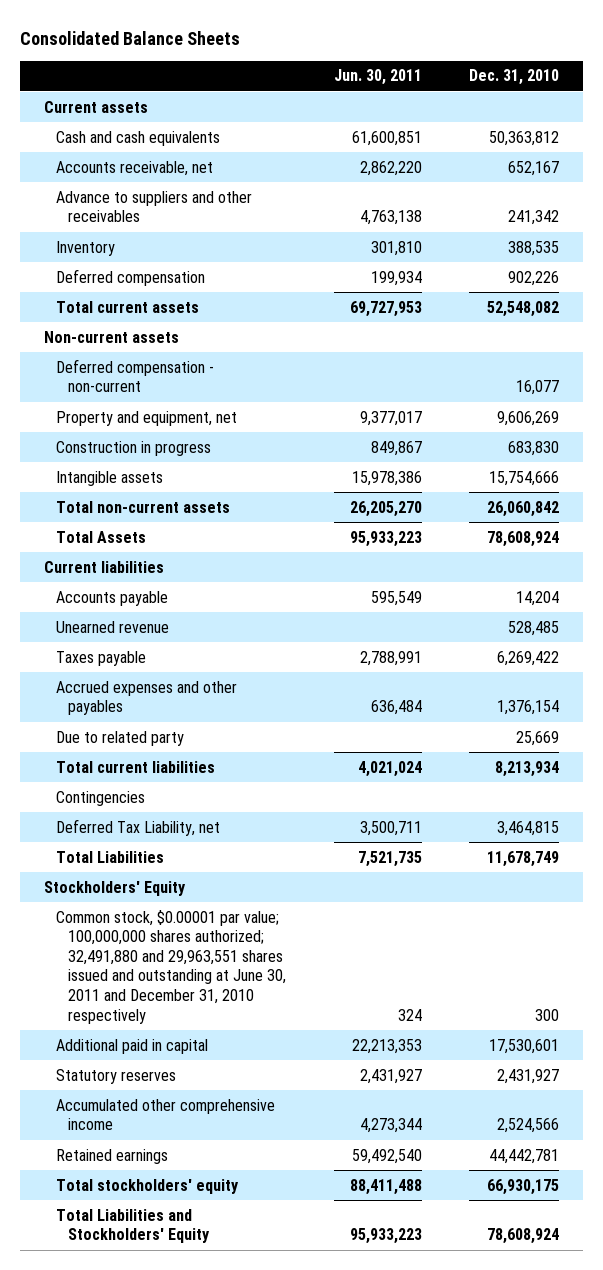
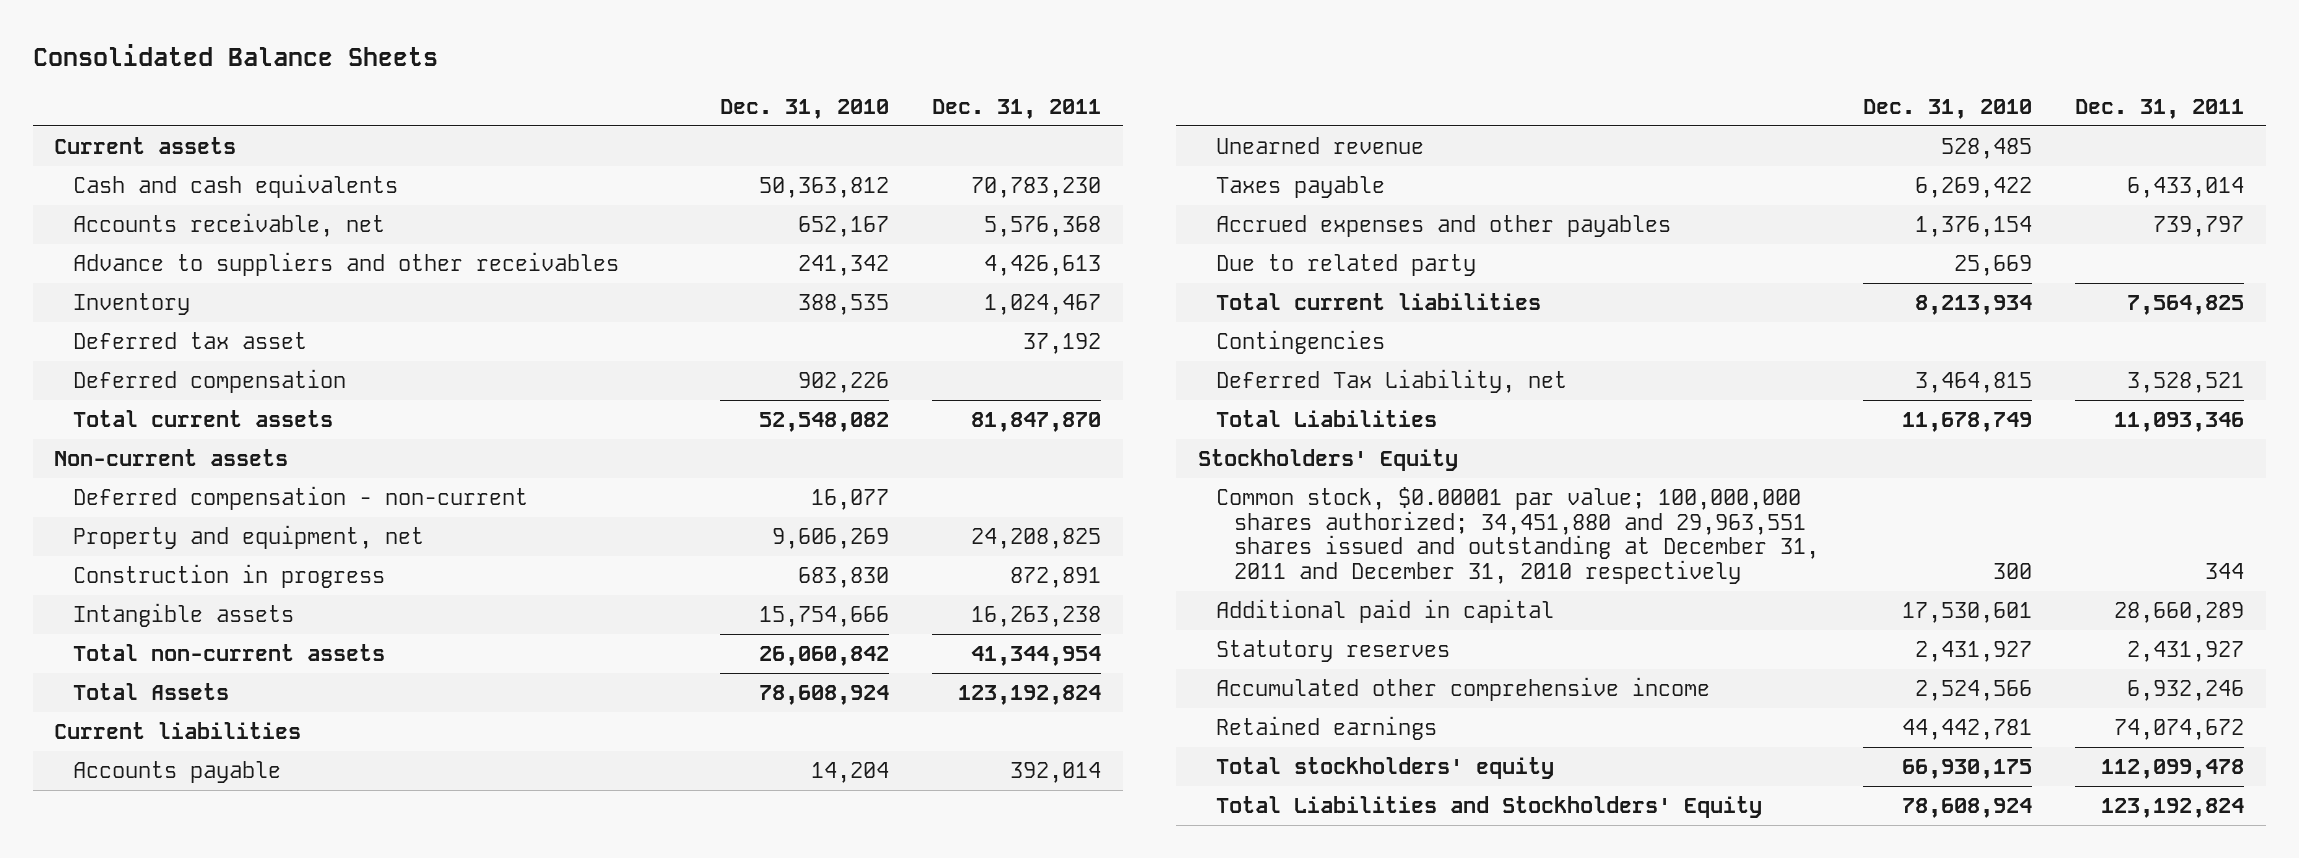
- | Jun. 30, 2011 | Dec. 31, 2010
+ | Dec. 31, 2010 | Dec. 31, 2011
+ Deferred tax asset | | 37,192
- Common stock, $0.00001 par value; 100,000,000 shares authorized; 32,491,880 and 29,963,551 shares issued and outstanding at June 30, 2011 and December 31, 2010 respectively | 324 | 300
+ Common stock, $0.00001 par value; 100,000,000 shares authorized; 34,451,880 and 29,963,551 shares issued and outstanding at December 31, 2011 and December 31, 2010 respectively | 300 | 344

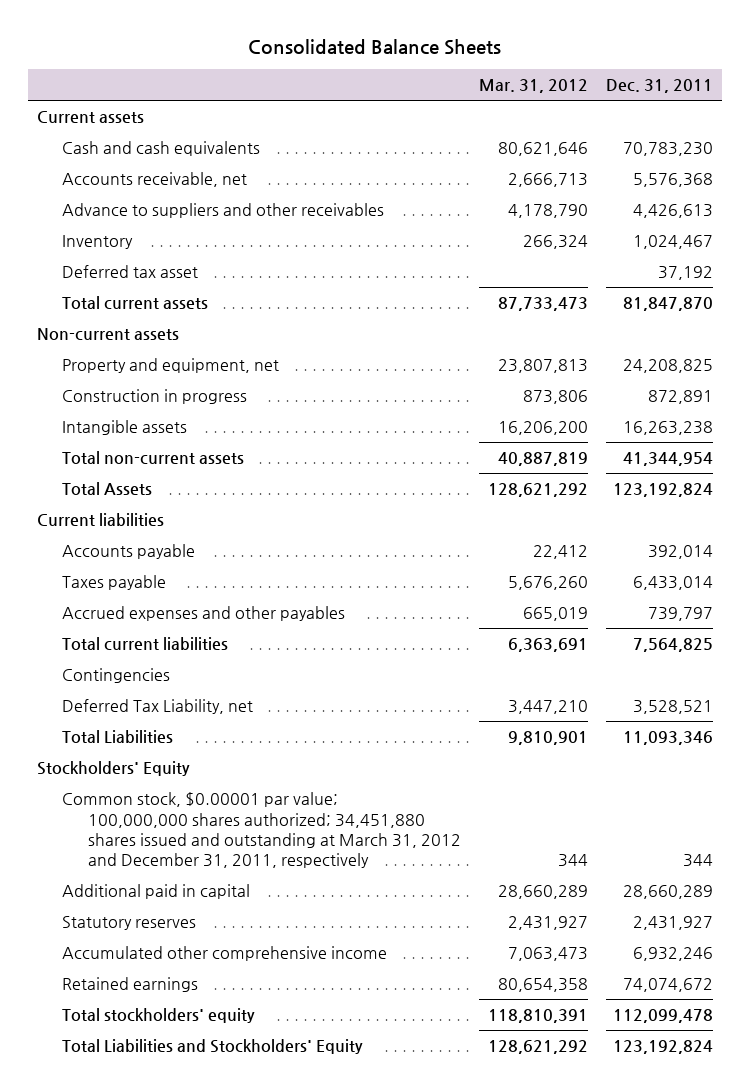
- | Dec. 31, 2010 | Dec. 31, 2011
+ | Mar. 31, 2012 | Dec. 31, 2011
- Deferred compensation | 902,226 |
- Deferred compensation - non-current | 16,077 |
- Unearned revenue | 528,485 |
- Due to related party | 25,669 |
- Common stock, $0.00001 par value; 100,000,000 shares authorized; 34,451,880 and 29,963,551 shares issued and outstanding at December 31, 2011 and December 31, 2010 respectively | 300 | 344
+ Common stock, $0.00001 par value; 100,000,000 shares authorized; 34,451,880 shares issued and outstanding at March 31, 2012 and December 31, 2011, respectively | 344 | 344

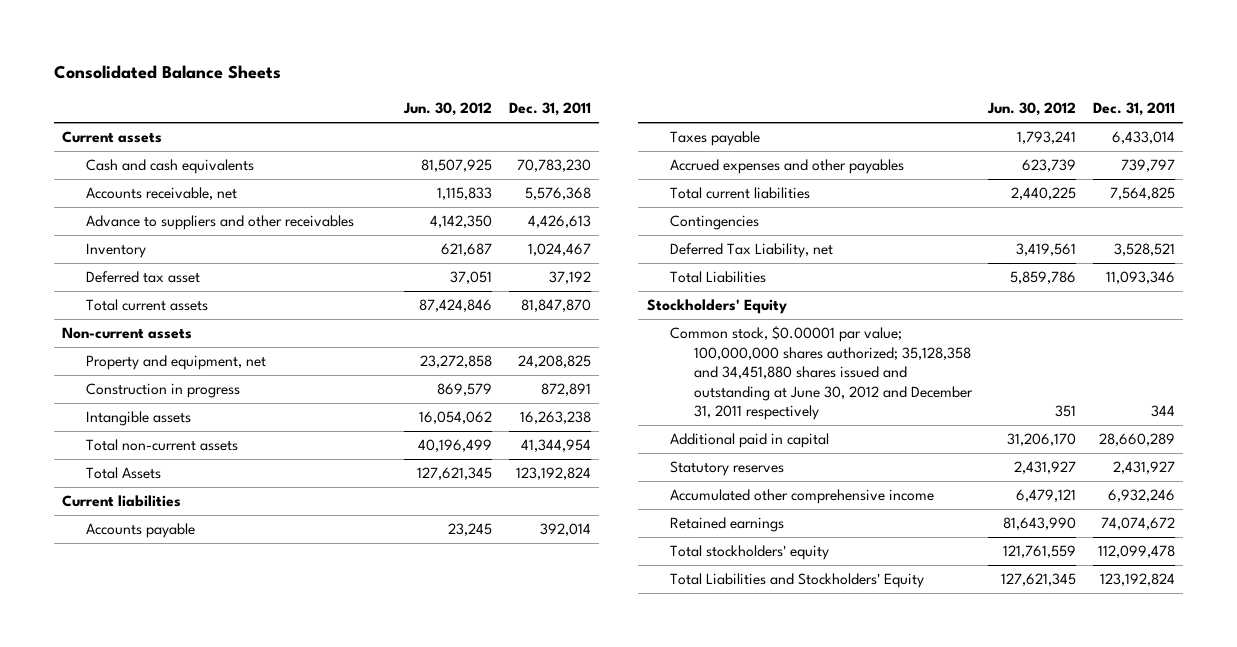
- | Mar. 31, 2012 | Dec. 31, 2011
+ | Jun. 30, 2012 | Dec. 31, 2011
- Common stock, $0.00001 par value; 100,000,000 shares authorized; 34,451,880 shares issued and outstanding at March 31, 2012 and December 31, 2011, respectively | 344 | 344
+ Common stock, $0.00001 par value; 100,000,000 shares authorized; 35,128,358 and 34,451,880 shares issued and outstanding at June 30, 2012 and December 31, 2011 respectively | 351 | 344

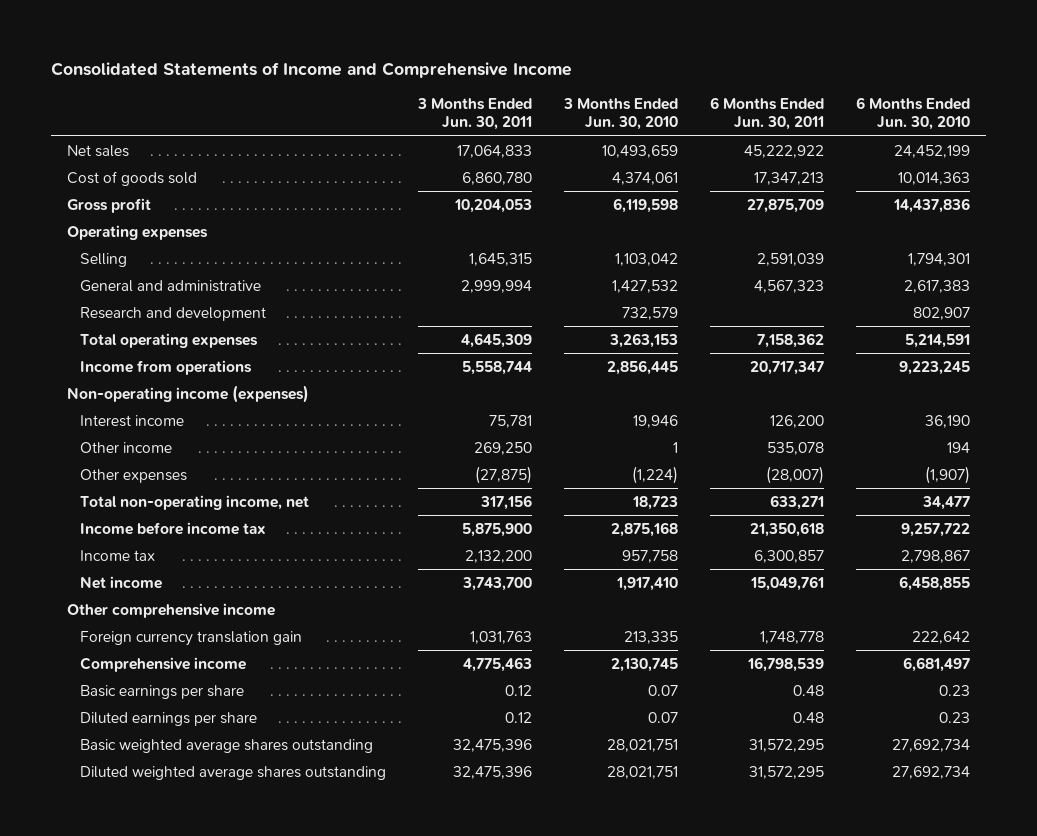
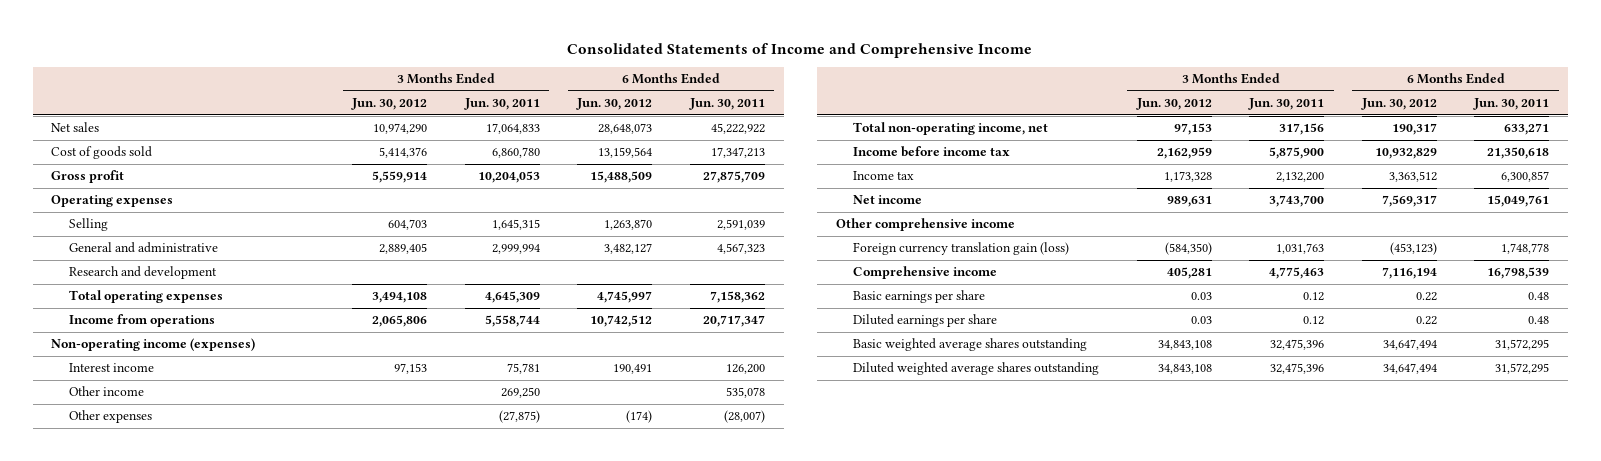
- | 3 Months Ended Jun. 30, 2011 | 3 Months Ended Jun. 30, 2010 | 6 Months Ended Jun. 30, 2011 | 6 Months Ended Jun. 30, 2010
+ | 3 Months Ended Jun. 30, 2012 | 3 Months Ended Jun. 30, 2011 | 6 Months Ended Jun. 30, 2012 | 6 Months Ended Jun. 30, 2011
- Foreign currency translation gain | 1,031,763 | 213,335 | 1,748,778 | 222,642
+ Foreign currency translation gain (loss) | (584,350) | 1,031,763 | (453,123) | 1,748,778

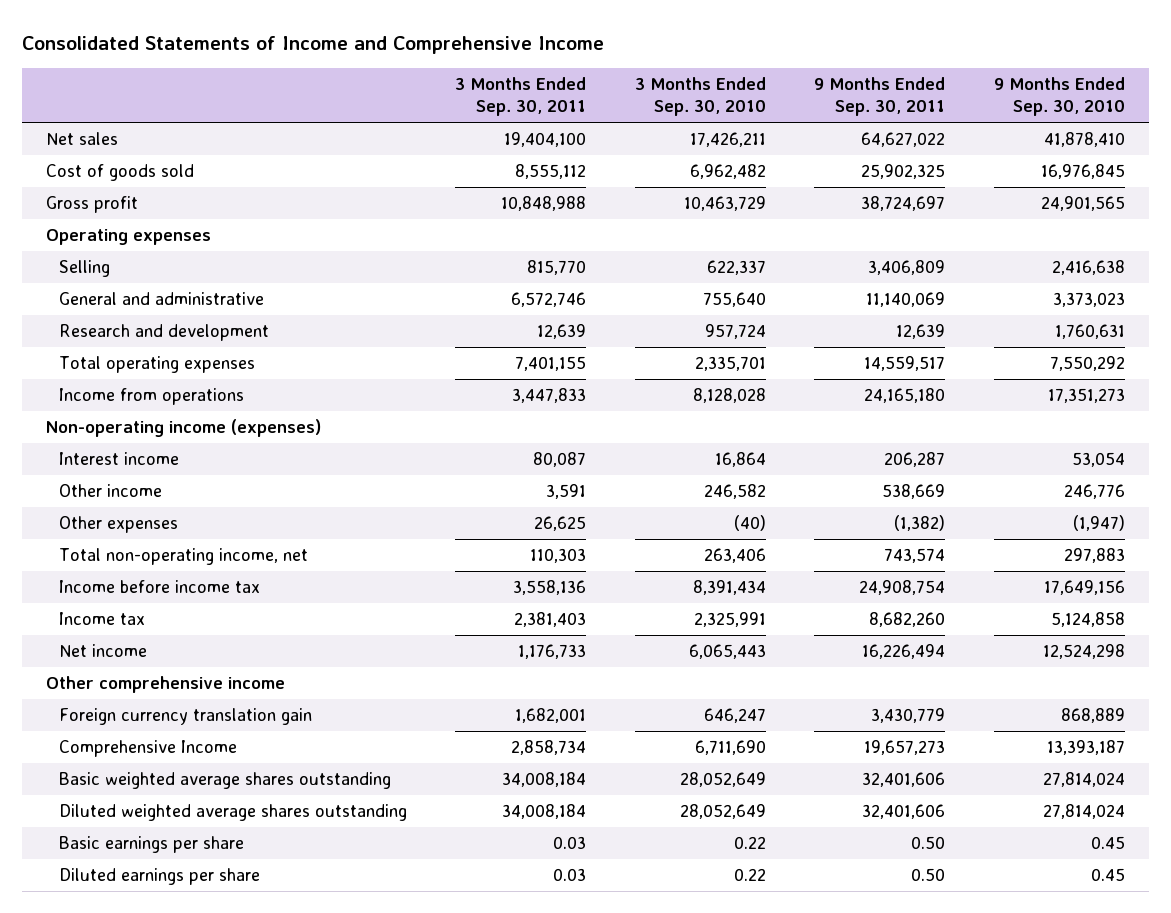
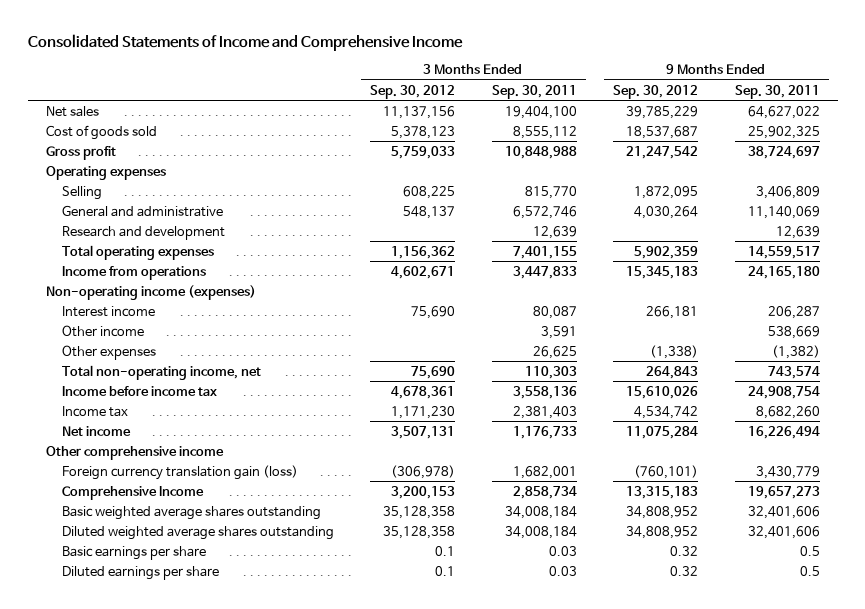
- | 3 Months Ended Sep. 30, 2011 | 3 Months Ended Sep. 30, 2010 | 9 Months Ended Sep. 30, 2011 | 9 Months Ended Sep. 30, 2010
+ | 3 Months Ended Sep. 30, 2012 | 3 Months Ended Sep. 30, 2011 | 9 Months Ended Sep. 30, 2012 | 9 Months Ended Sep. 30, 2011
- Foreign currency translation gain | 1,682,001 | 646,247 | 3,430,779 | 868,889
+ Foreign currency translation gain (loss) | (306,978) | 1,682,001 | (760,101) | 3,430,779
- Basic earnings per share | 0.03 | 0.22 | 0.50 | 0.45
- Diluted earnings per share | 0.03 | 0.22 | 0.50 | 0.45
+ Basic earnings per share | 0.1 | 0.03 | 0.32 | 0.5
+ Diluted earnings per share | 0.1 | 0.03 | 0.32 | 0.5

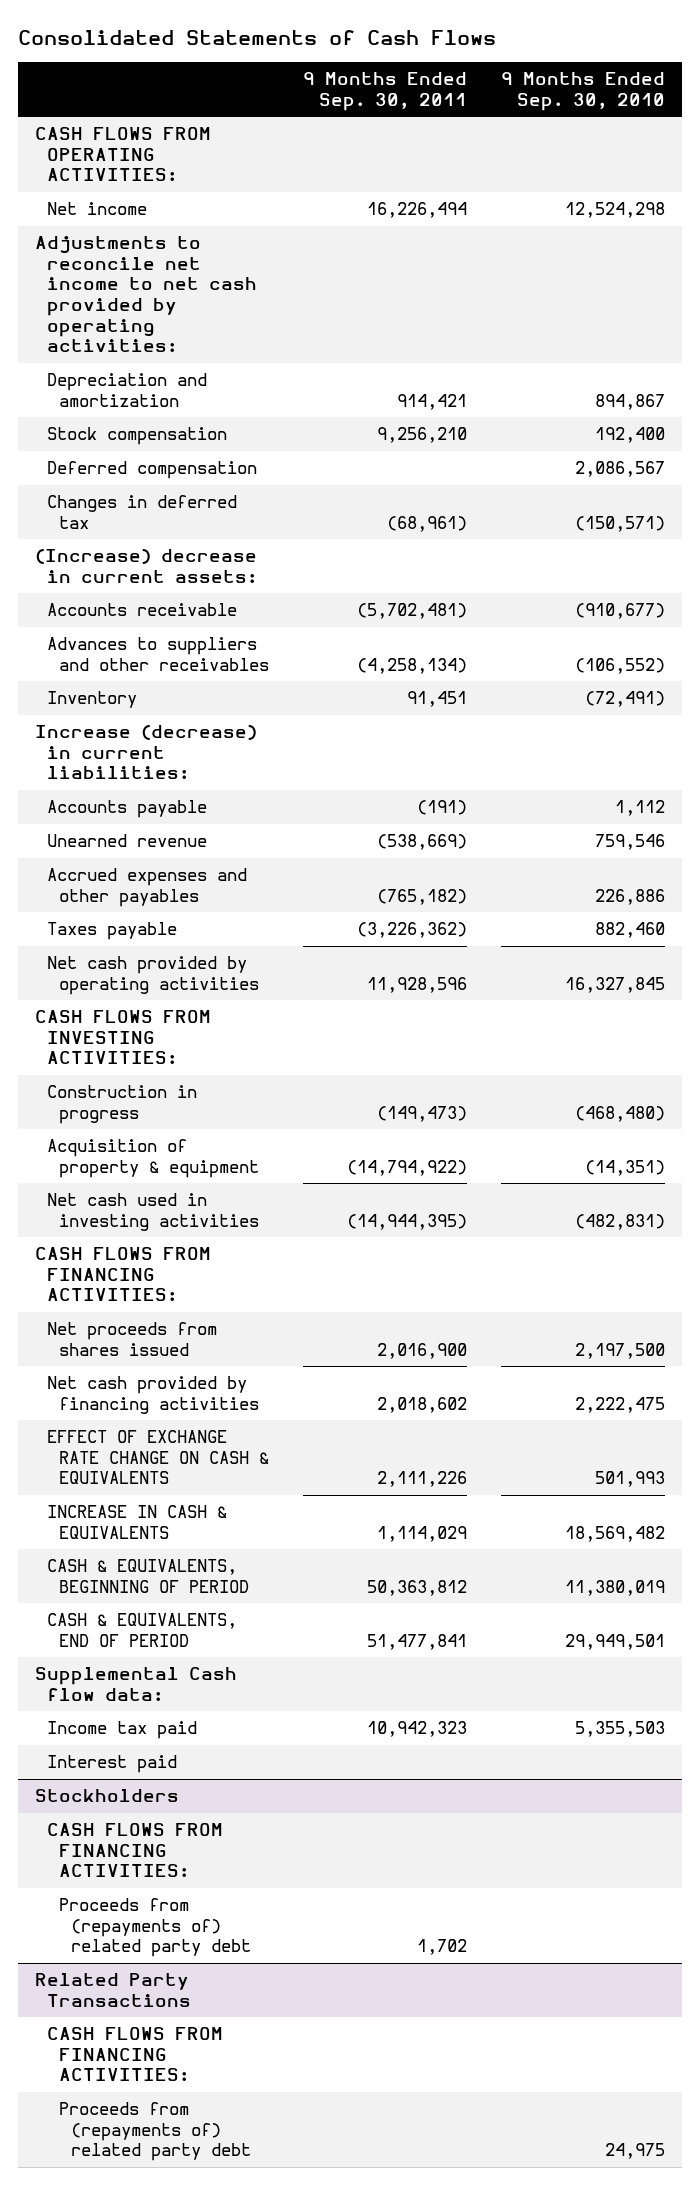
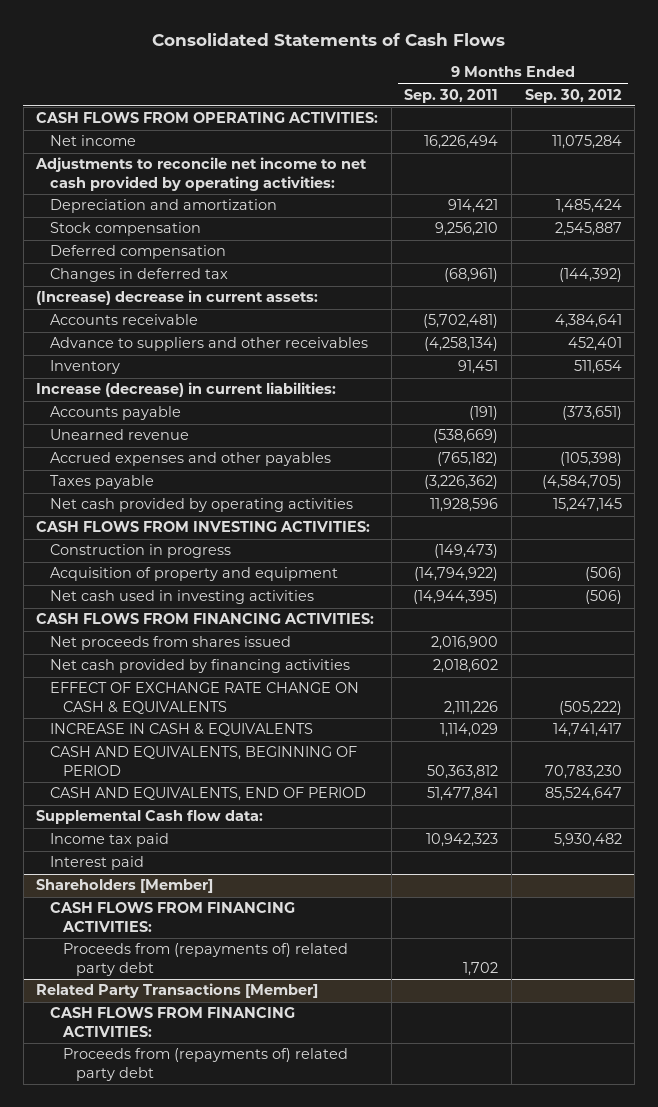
- | 9 Months Ended Sep. 30, 2011 | 9 Months Ended Sep. 30, 2010
+ | 9 Months Ended Sep. 30, 2011 | 9 Months Ended Sep. 30, 2012
- Advances to suppliers and other receivables | (4,258,134) | (106,552)
+ Advance to suppliers and other receivables | (4,258,134) | 452,401
- Acquisition of property & equipment | (14,794,922) | (14,351)
+ Acquisition of property and equipment | (14,794,922) | (506)
- CASH & EQUIVALENTS, BEGINNING OF PERIOD | 50,363,812 | 11,380,019
- CASH & EQUIVALENTS, END OF PERIOD | 51,477,841 | 29,949,501
+ CASH AND EQUIVALENTS, BEGINNING OF PERIOD | 50,363,812 | 70,783,230
+ CASH AND EQUIVALENTS, END OF PERIOD | 51,477,841 | 85,524,647
- Stockholders
+ Shareholders [Member]
- Related Party Transactions
+ Related Party Transactions [Member]

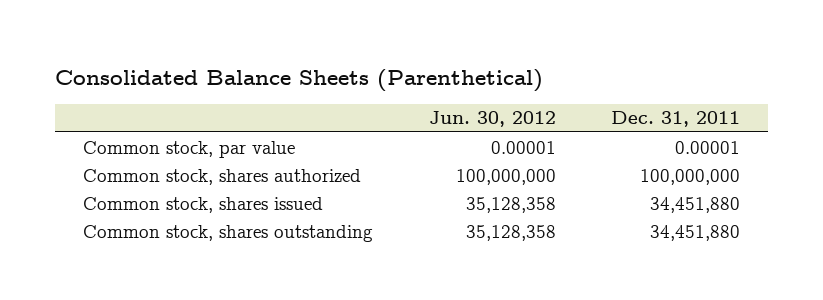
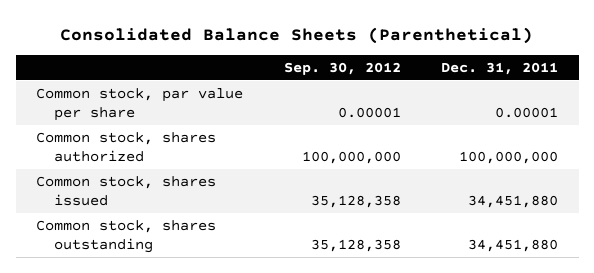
- | Jun. 30, 2012 | Dec. 31, 2011
+ | Sep. 30, 2012 | Dec. 31, 2011
- Common stock, par value | 0.00001 | 0.00001
+ Common stock, par value per share | 0.00001 | 0.00001

